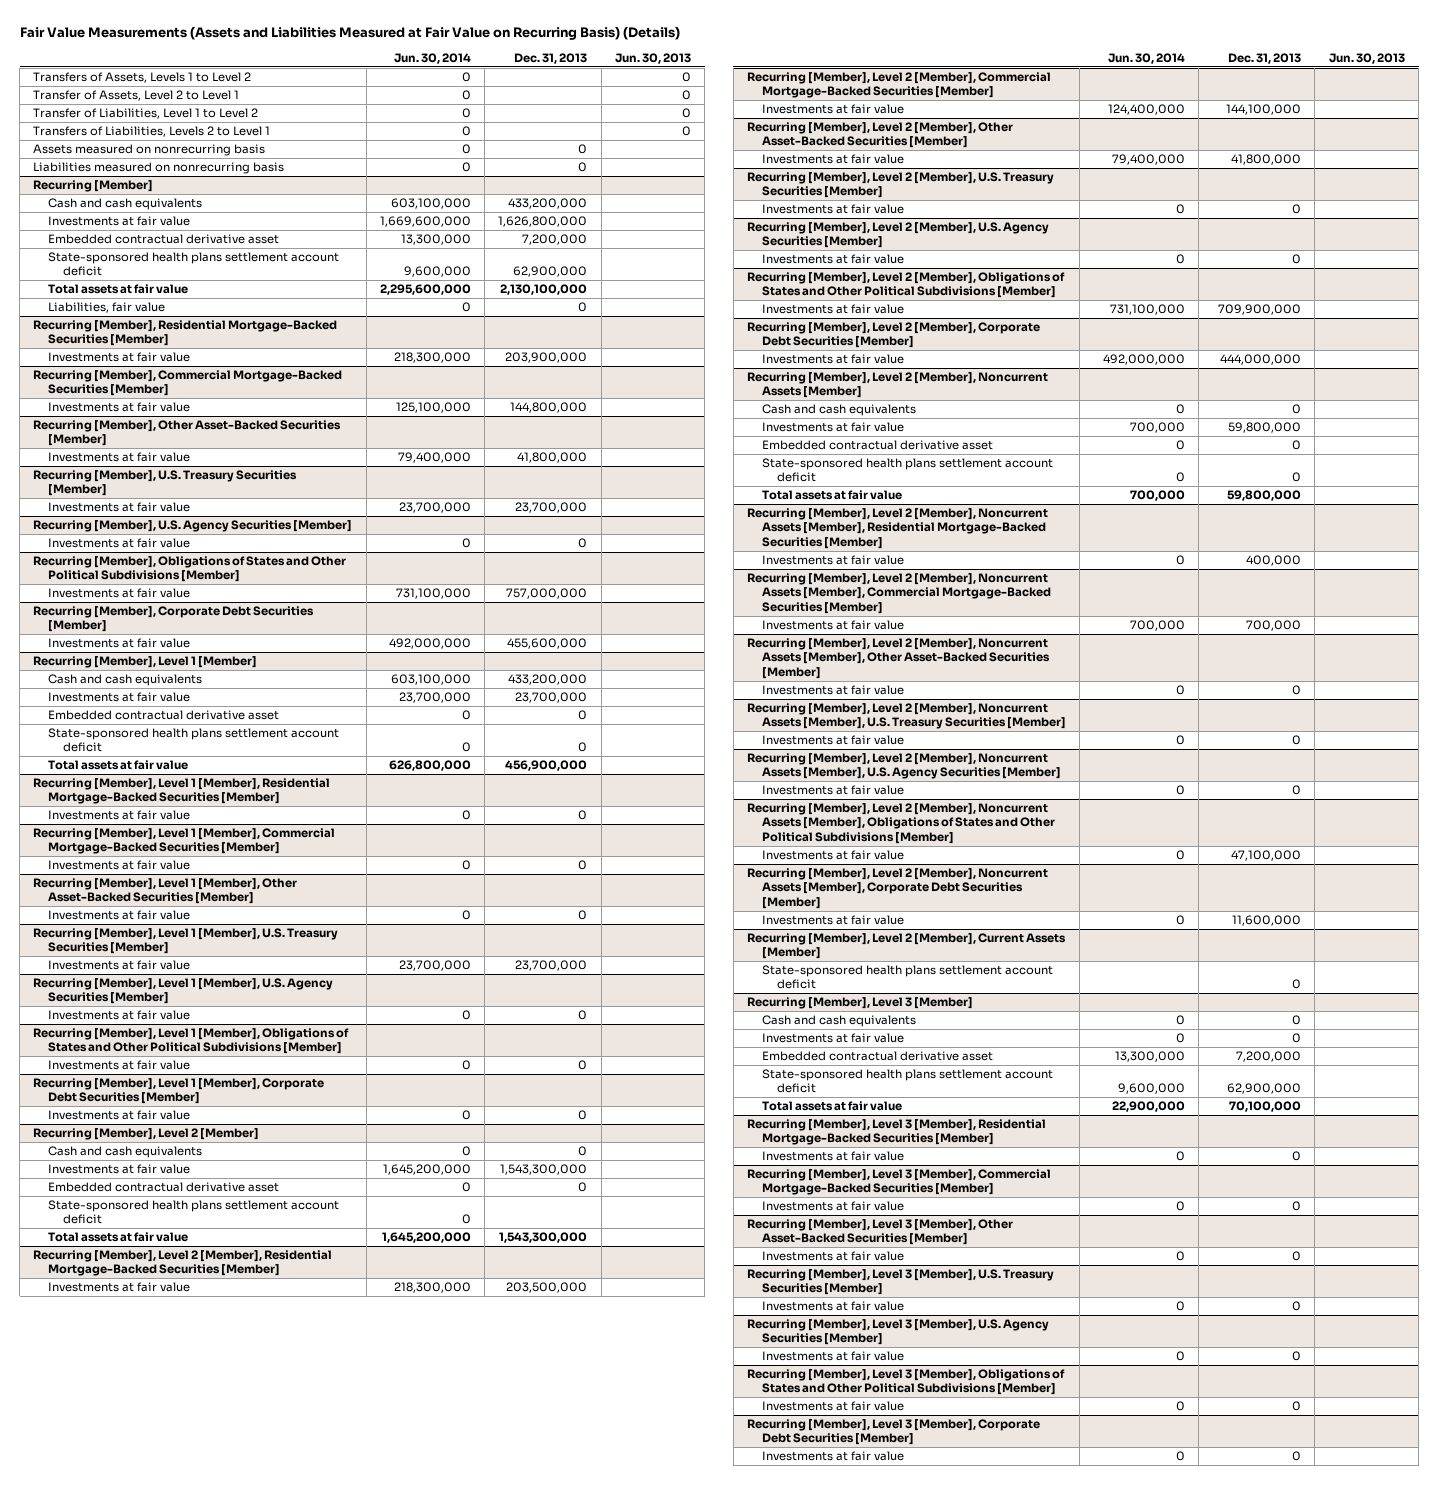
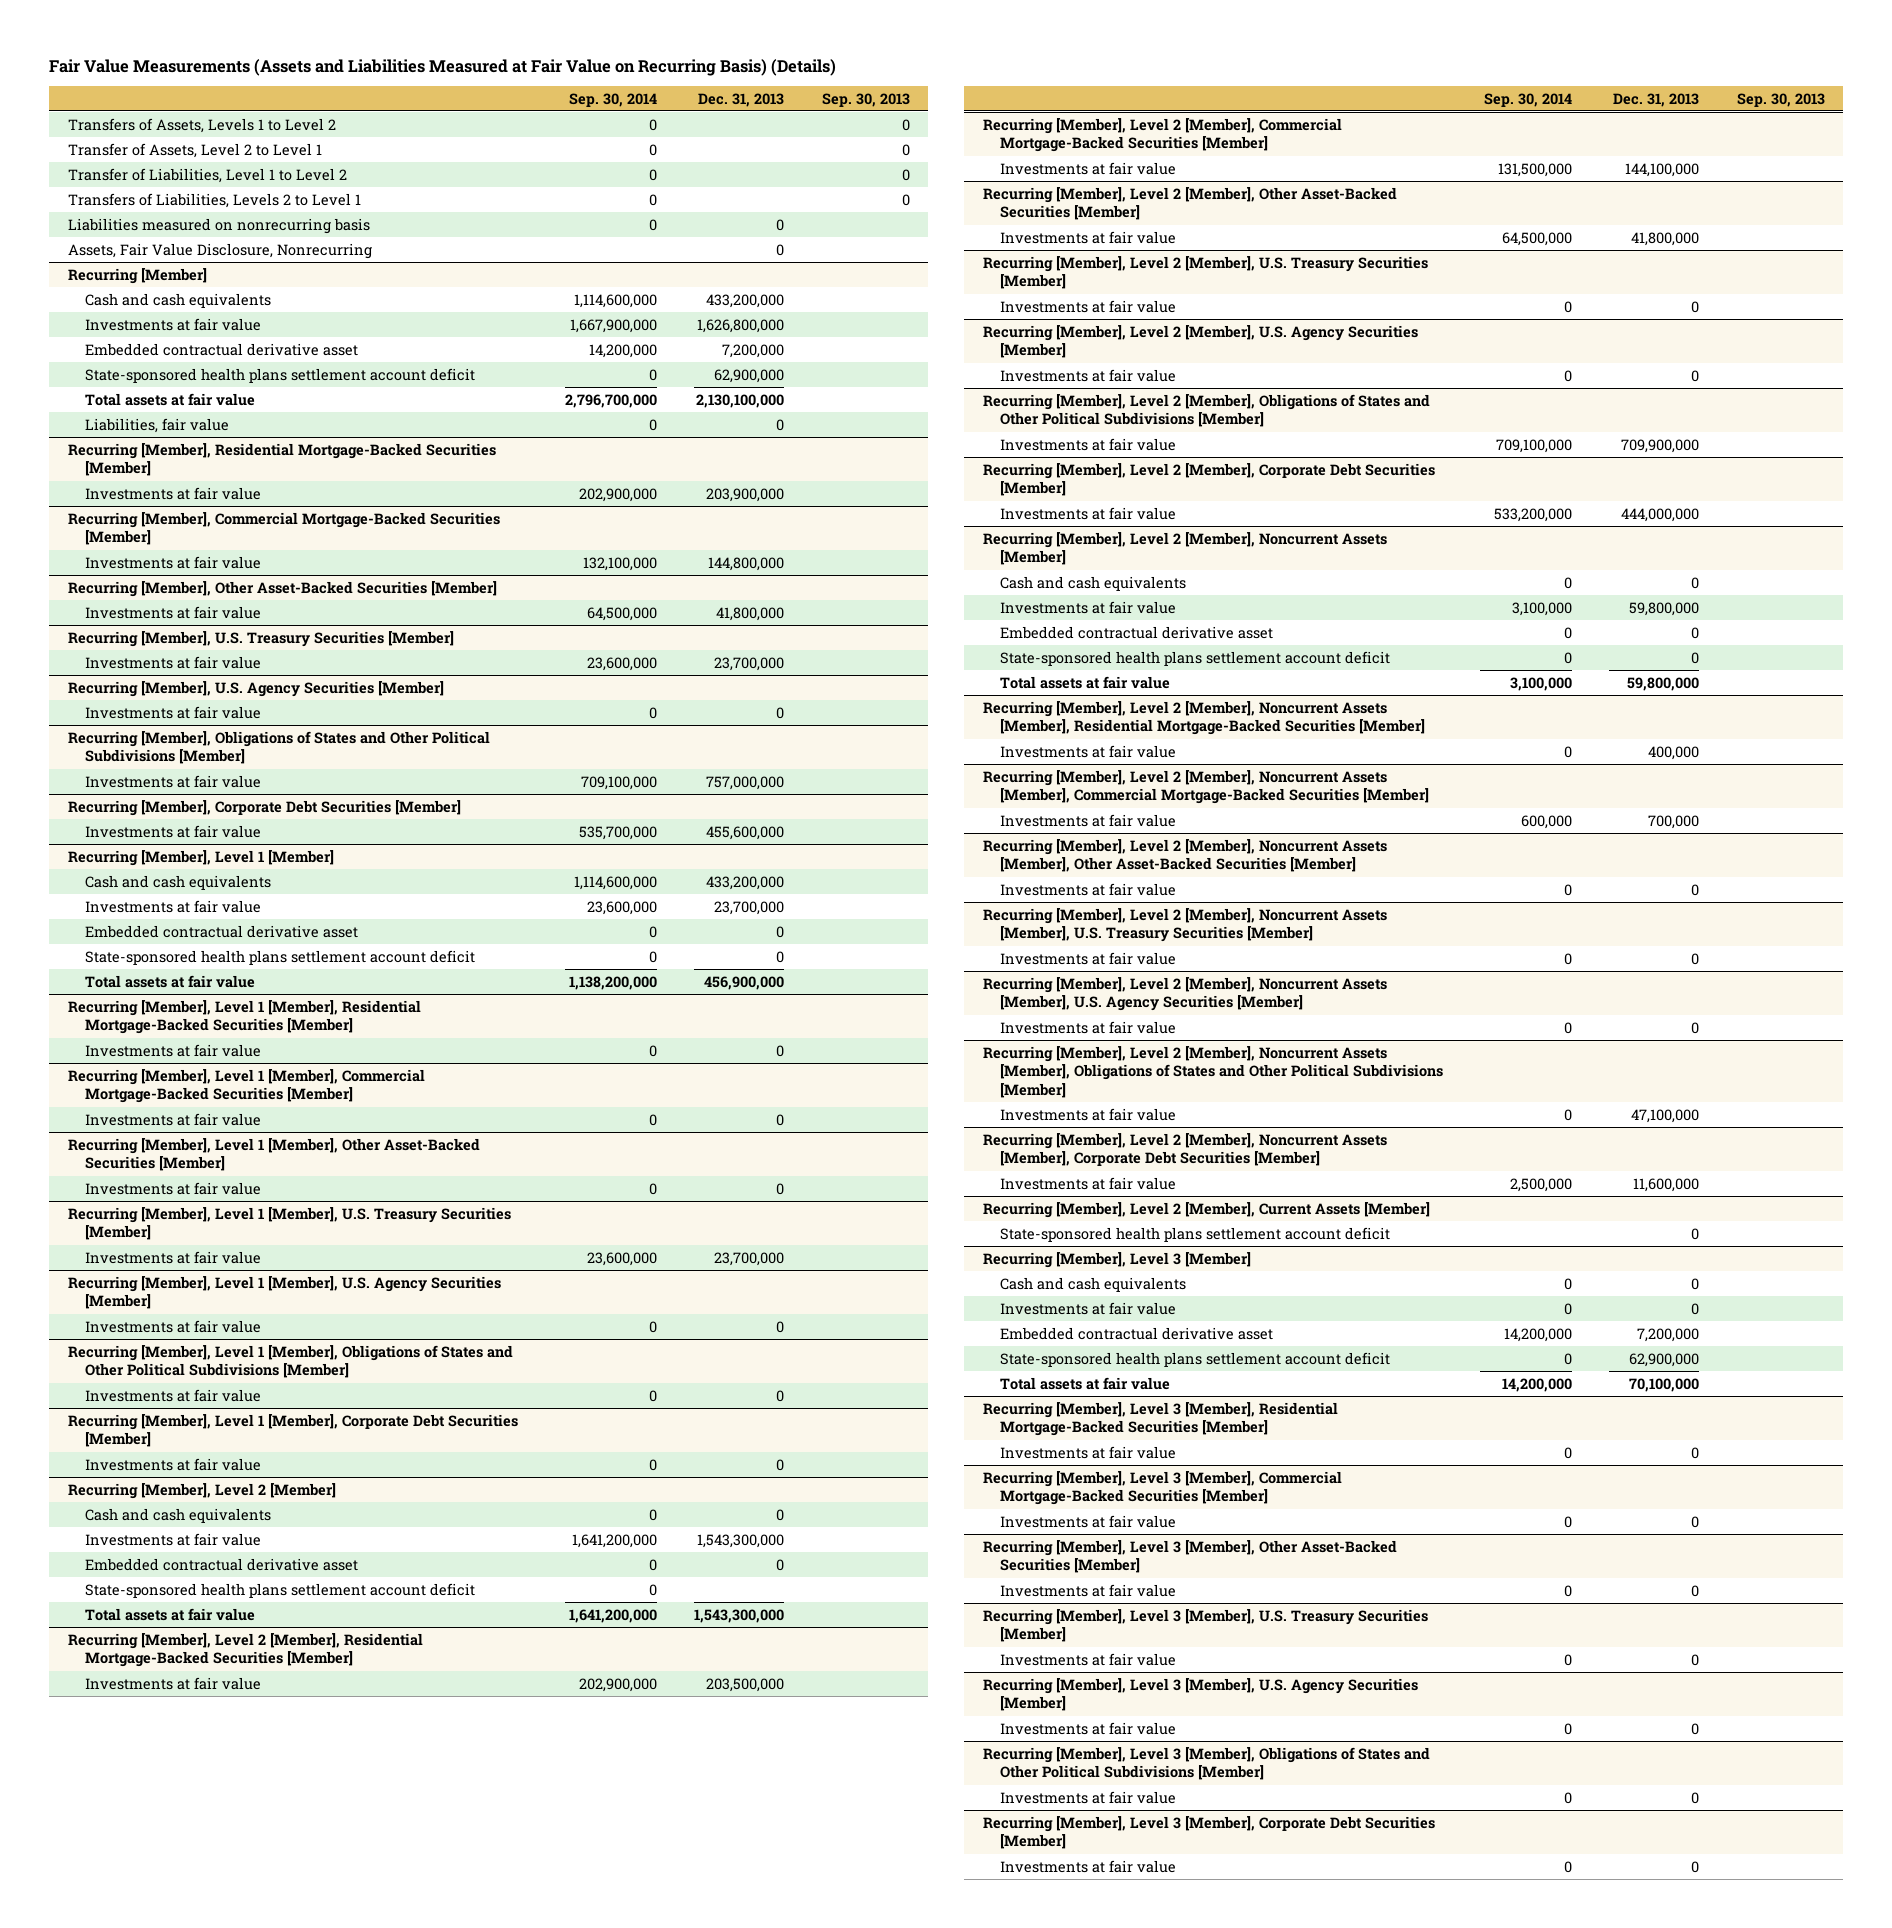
- | Jun. 30, 2014 | Dec. 31, 2013 | Jun. 30, 2013
+ | Sep. 30, 2014 | Dec. 31, 2013 | Sep. 30, 2013
- Assets measured on nonrecurring basis | 0 | 0 |
+ Assets, Fair Value Disclosure, Nonrecurring | | 0 |

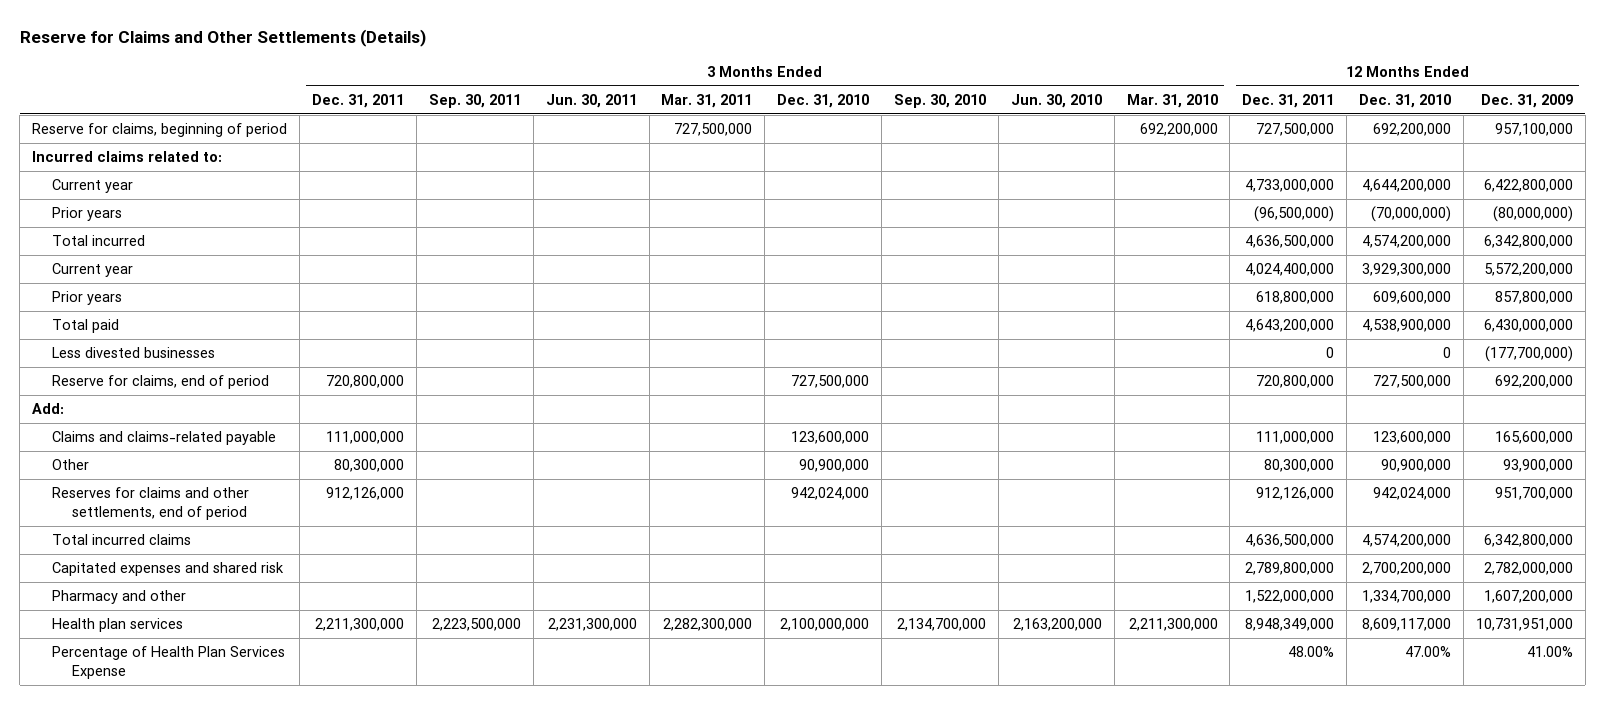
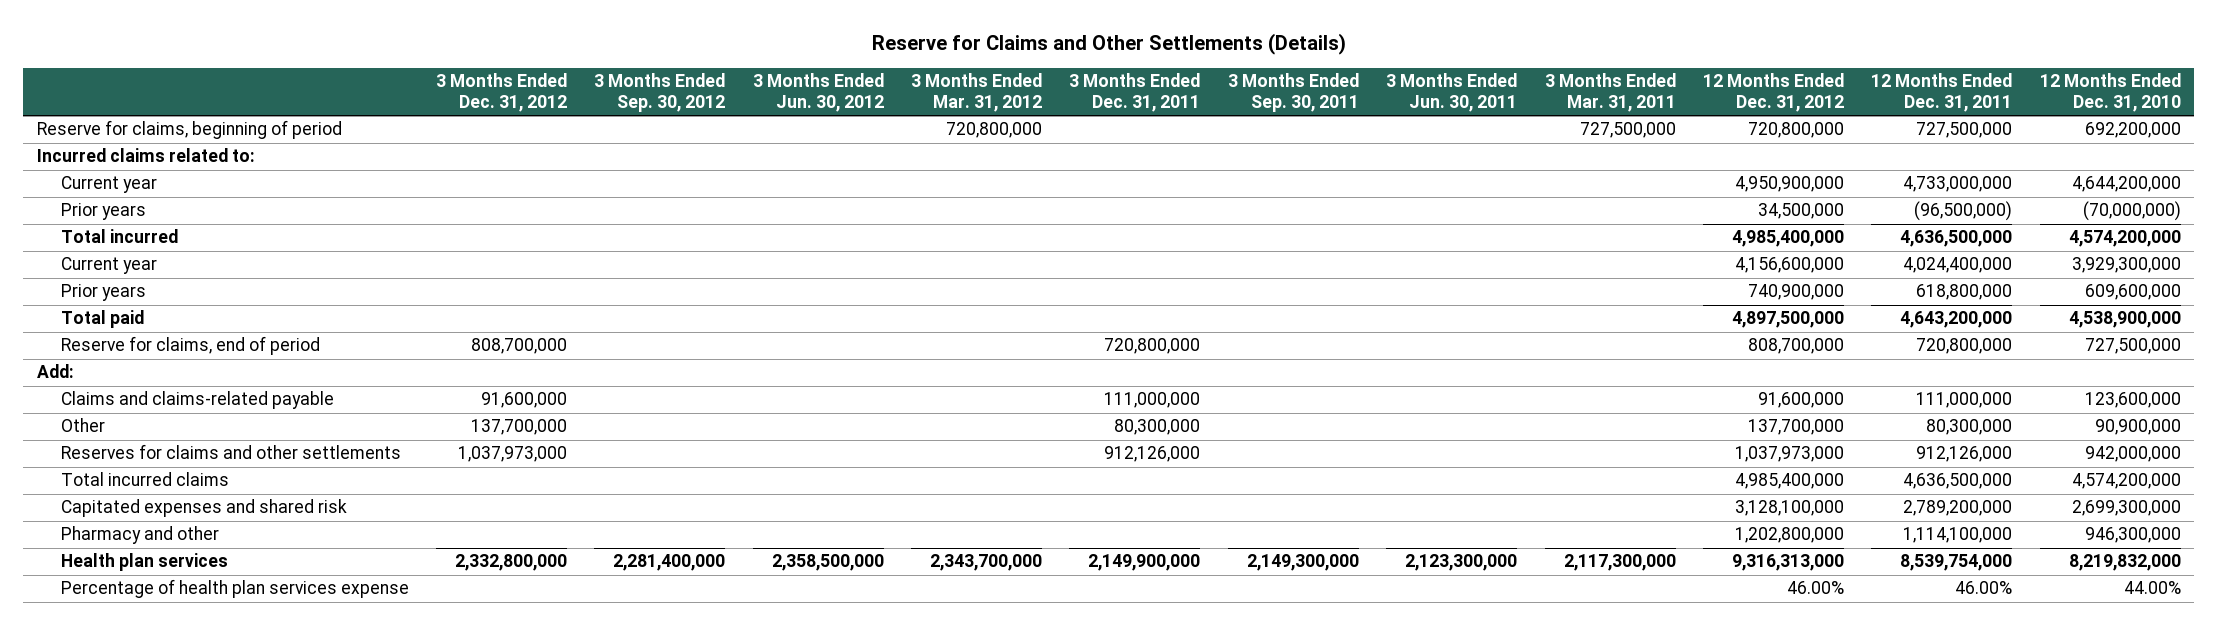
- | 3 Months Ended Dec. 31, 2011 | 3 Months Ended Sep. 30, 2011 | 3 Months Ended Jun. 30, 2011 | 3 Months Ended Mar. 31, 2011 | 3 Months Ended Dec. 31, 2010 | 3 Months Ended Sep. 30, 2010 | 3 Months Ended Jun. 30, 2010 | 3 Months Ended Mar. 31, 2010 | 12 Months Ended Dec. 31, 2011 | 12 Months Ended Dec. 31, 2010 | 12 Months Ended Dec. 31, 2009
+ | 3 Months Ended Dec. 31, 2012 | 3 Months Ended Sep. 30, 2012 | 3 Months Ended Jun. 30, 2012 | 3 Months Ended Mar. 31, 2012 | 3 Months Ended Dec. 31, 2011 | 3 Months Ended Sep. 30, 2011 | 3 Months Ended Jun. 30, 2011 | 3 Months Ended Mar. 31, 2011 | 12 Months Ended Dec. 31, 2012 | 12 Months Ended Dec. 31, 2011 | 12 Months Ended Dec. 31, 2010
- Less divested businesses | | | | | | | | | 0 | 0 | (177,700,000)
- Reserves for claims and other settlements, end of period | 912,126,000 | | | | 942,024,000 | | | | 912,126,000 | 942,024,000 | 951,700,000
+ Reserves for claims and other settlements | 1,037,973,000 | | | | 912,126,000 | | | | 1,037,973,000 | 912,126,000 | 942,000,000
- Capitated expenses and shared risk | | | | | | | | | 2,789,800,000 | 2,700,200,000 | 2,782,000,000
- Pharmacy and other | | | | | | | | | 1,522,000,000 | 1,334,700,000 | 1,607,200,000
- Health plan services | 2,211,300,000 | 2,223,500,000 | 2,231,300,000 | 2,282,300,000 | 2,100,000,000 | 2,134,700,000 | 2,163,200,000 | 2,211,300,000 | 8,948,349,000 | 8,609,117,000 | 10,731,951,000
- Percentage of Health Plan Services Expense | | | | | | | | | 48.00% | 47.00% | 41.00%
+ Capitated expenses and shared risk | | | | | | | | | 3,128,100,000 | 2,789,200,000 | 2,699,300,000
+ Pharmacy and other | | | | | | | | | 1,202,800,000 | 1,114,100,000 | 946,300,000
+ Health plan services | 2,332,800,000 | 2,281,400,000 | 2,358,500,000 | 2,343,700,000 | 2,149,900,000 | 2,149,300,000 | 2,123,300,000 | 2,117,300,000 | 9,316,313,000 | 8,539,754,000 | 8,219,832,000
+ Percentage of health plan services expense | | | | | | | | | 46.00% | 46.00% | 44.00%

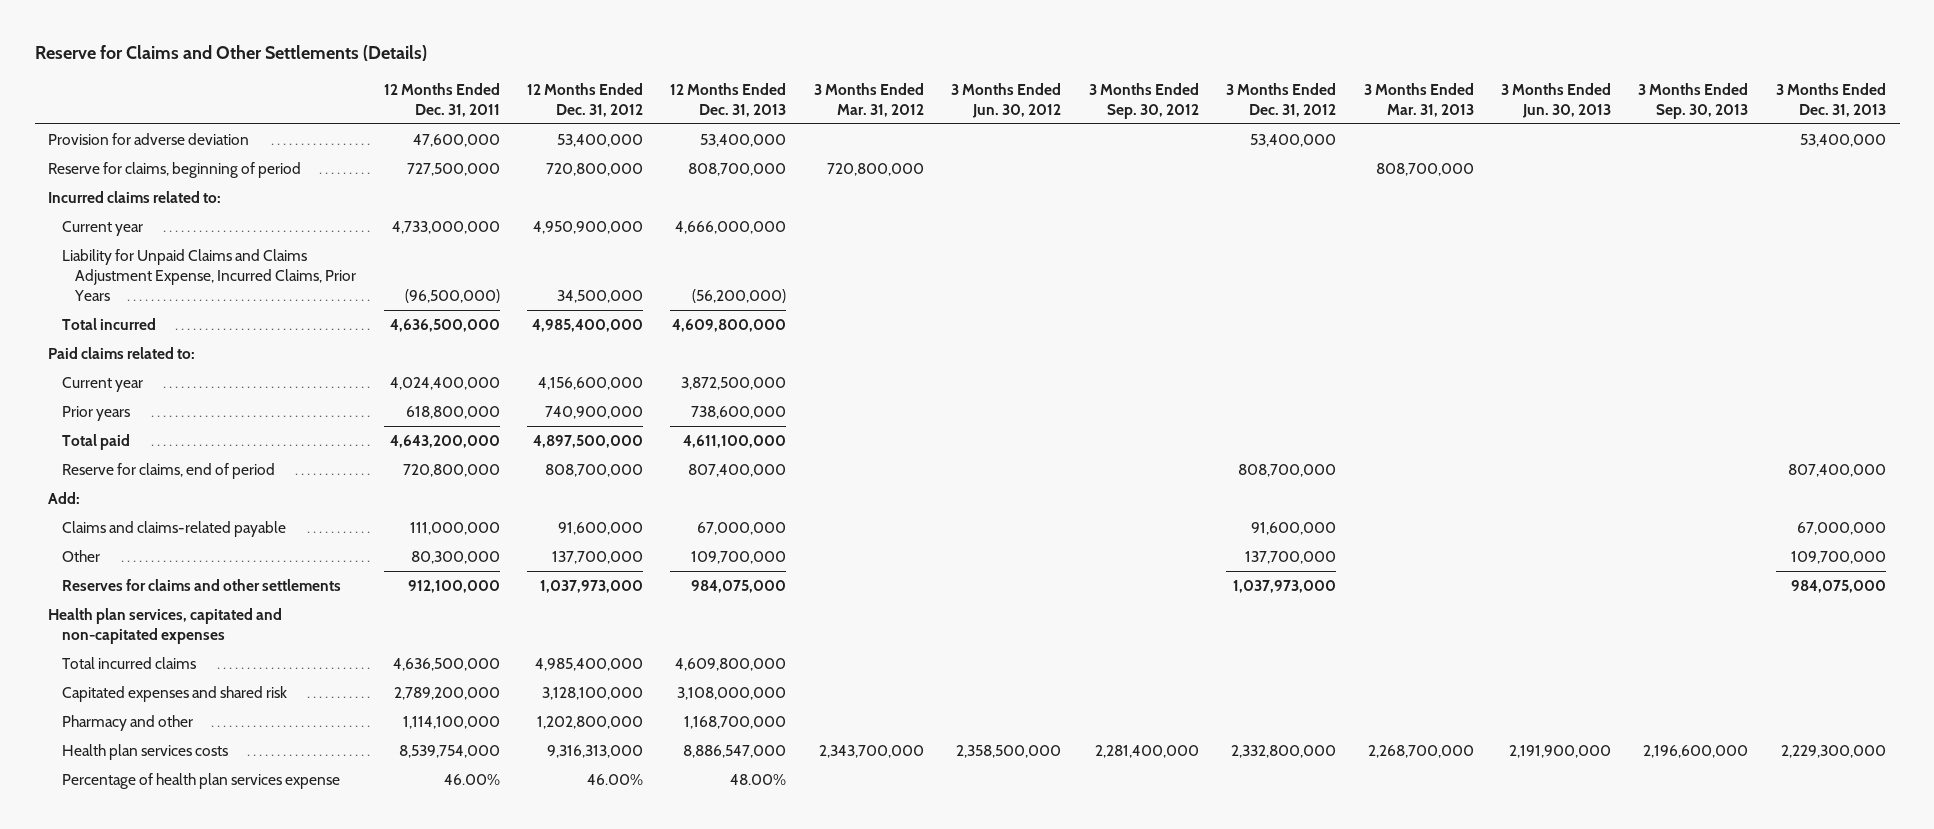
- | 3 Months Ended Dec. 31, 2012 | 3 Months Ended Sep. 30, 2012 | 3 Months Ended Jun. 30, 2012 | 3 Months Ended Mar. 31, 2012 | 3 Months Ended Dec. 31, 2011 | 3 Months Ended Sep. 30, 2011 | 3 Months Ended Jun. 30, 2011 | 3 Months Ended Mar. 31, 2011 | 12 Months Ended Dec. 31, 2012 | 12 Months Ended Dec. 31, 2011 | 12 Months Ended Dec. 31, 2010
+ | 12 Months Ended Dec. 31, 2011 | 12 Months Ended Dec. 31, 2012 | 12 Months Ended Dec. 31, 2013 | 3 Months Ended Mar. 31, 2012 | 3 Months Ended Jun. 30, 2012 | 3 Months Ended Sep. 30, 2012 | 3 Months Ended Dec. 31, 2012 | 3 Months Ended Mar. 31, 2013 | 3 Months Ended Jun. 30, 2013 | 3 Months Ended Sep. 30, 2013 | 3 Months Ended Dec. 31, 2013
+ Provision for adverse deviation | 47,600,000 | 53,400,000 | 53,400,000 | | | | 53,400,000 | | | | 53,400,000
- Prior years | | | | | | | | | 34,500,000 | (96,500,000) | (70,000,000)
+ Liability for Unpaid Claims and Claims Adjustment Expense, Incurred Claims, Prior Years | (96,500,000) | 34,500,000 | (56,200,000) | | | | | | | |
+ Paid claims related to:
- Reserves for claims and other settlements | 1,037,973,000 | | | | 912,126,000 | | | | 1,037,973,000 | 912,126,000 | 942,000,000
+ Reserves for claims and other settlements | 912,100,000 | 1,037,973,000 | 984,075,000 | | | | 1,037,973,000 | | | | 984,075,000
+ Health plan services, capitated and non-capitated expenses
- Health plan services | 2,332,800,000 | 2,281,400,000 | 2,358,500,000 | 2,343,700,000 | 2,149,900,000 | 2,149,300,000 | 2,123,300,000 | 2,117,300,000 | 9,316,313,000 | 8,539,754,000 | 8,219,832,000
+ Health plan services costs | 8,539,754,000 | 9,316,313,000 | 8,886,547,000 | 2,343,700,000 | 2,358,500,000 | 2,281,400,000 | 2,332,800,000 | 2,268,700,000 | 2,191,900,000 | 2,196,600,000 | 2,229,300,000

